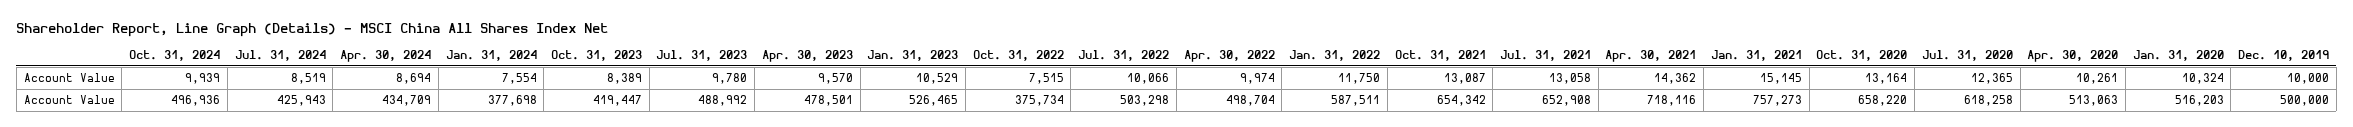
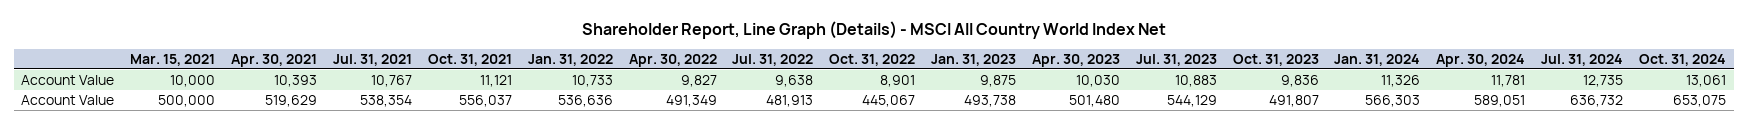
- Shareholder Report, Line Graph (Details) - MSCI China All Shares Index Net
+ Shareholder Report, Line Graph (Details) - MSCI All Country World Index Net
- | Oct. 31, 2024 | Jul. 31, 2024 | Apr. 30, 2024 | Jan. 31, 2024 | Oct. 31, 2023 | Jul. 31, 2023 | Apr. 30, 2023 | Jan. 31, 2023 | Oct. 31, 2022 | Jul. 31, 2022 | Apr. 30, 2022 | Jan. 31, 2022 | Oct. 31, 2021 | Jul. 31, 2021 | Apr. 30, 2021 | Jan. 31, 2021 | Oct. 31, 2020 | Jul. 31, 2020 | Apr. 30, 2020 | Jan. 31, 2020 | Dec. 10, 2019
+ | Mar. 15, 2021 | Apr. 30, 2021 | Jul. 31, 2021 | Oct. 31, 2021 | Jan. 31, 2022 | Apr. 30, 2022 | Jul. 31, 2022 | Oct. 31, 2022 | Jan. 31, 2023 | Apr. 30, 2023 | Jul. 31, 2023 | Oct. 31, 2023 | Jan. 31, 2024 | Apr. 30, 2024 | Jul. 31, 2024 | Oct. 31, 2024
- Account Value | 9,939 | 8,519 | 8,694 | 7,554 | 8,389 | 9,780 | 9,570 | 10,529 | 7,515 | 10,066 | 9,974 | 11,750 | 13,087 | 13,058 | 14,362 | 15,145 | 13,164 | 12,365 | 10,261 | 10,324 | 10,000
- Account Value | 496,936 | 425,943 | 434,709 | 377,698 | 419,447 | 488,992 | 478,501 | 526,465 | 375,734 | 503,298 | 498,704 | 587,511 | 654,342 | 652,908 | 718,116 | 757,273 | 658,220 | 618,258 | 513,063 | 516,203 | 500,000
+ Account Value | 10,000 | 10,393 | 10,767 | 11,121 | 10,733 | 9,827 | 9,638 | 8,901 | 9,875 | 10,030 | 10,883 | 9,836 | 11,326 | 11,781 | 12,735 | 13,061
+ Account Value | 500,000 | 519,629 | 538,354 | 556,037 | 536,636 | 491,349 | 481,913 | 445,067 | 493,738 | 501,480 | 544,129 | 491,807 | 566,303 | 589,051 | 636,732 | 653,075

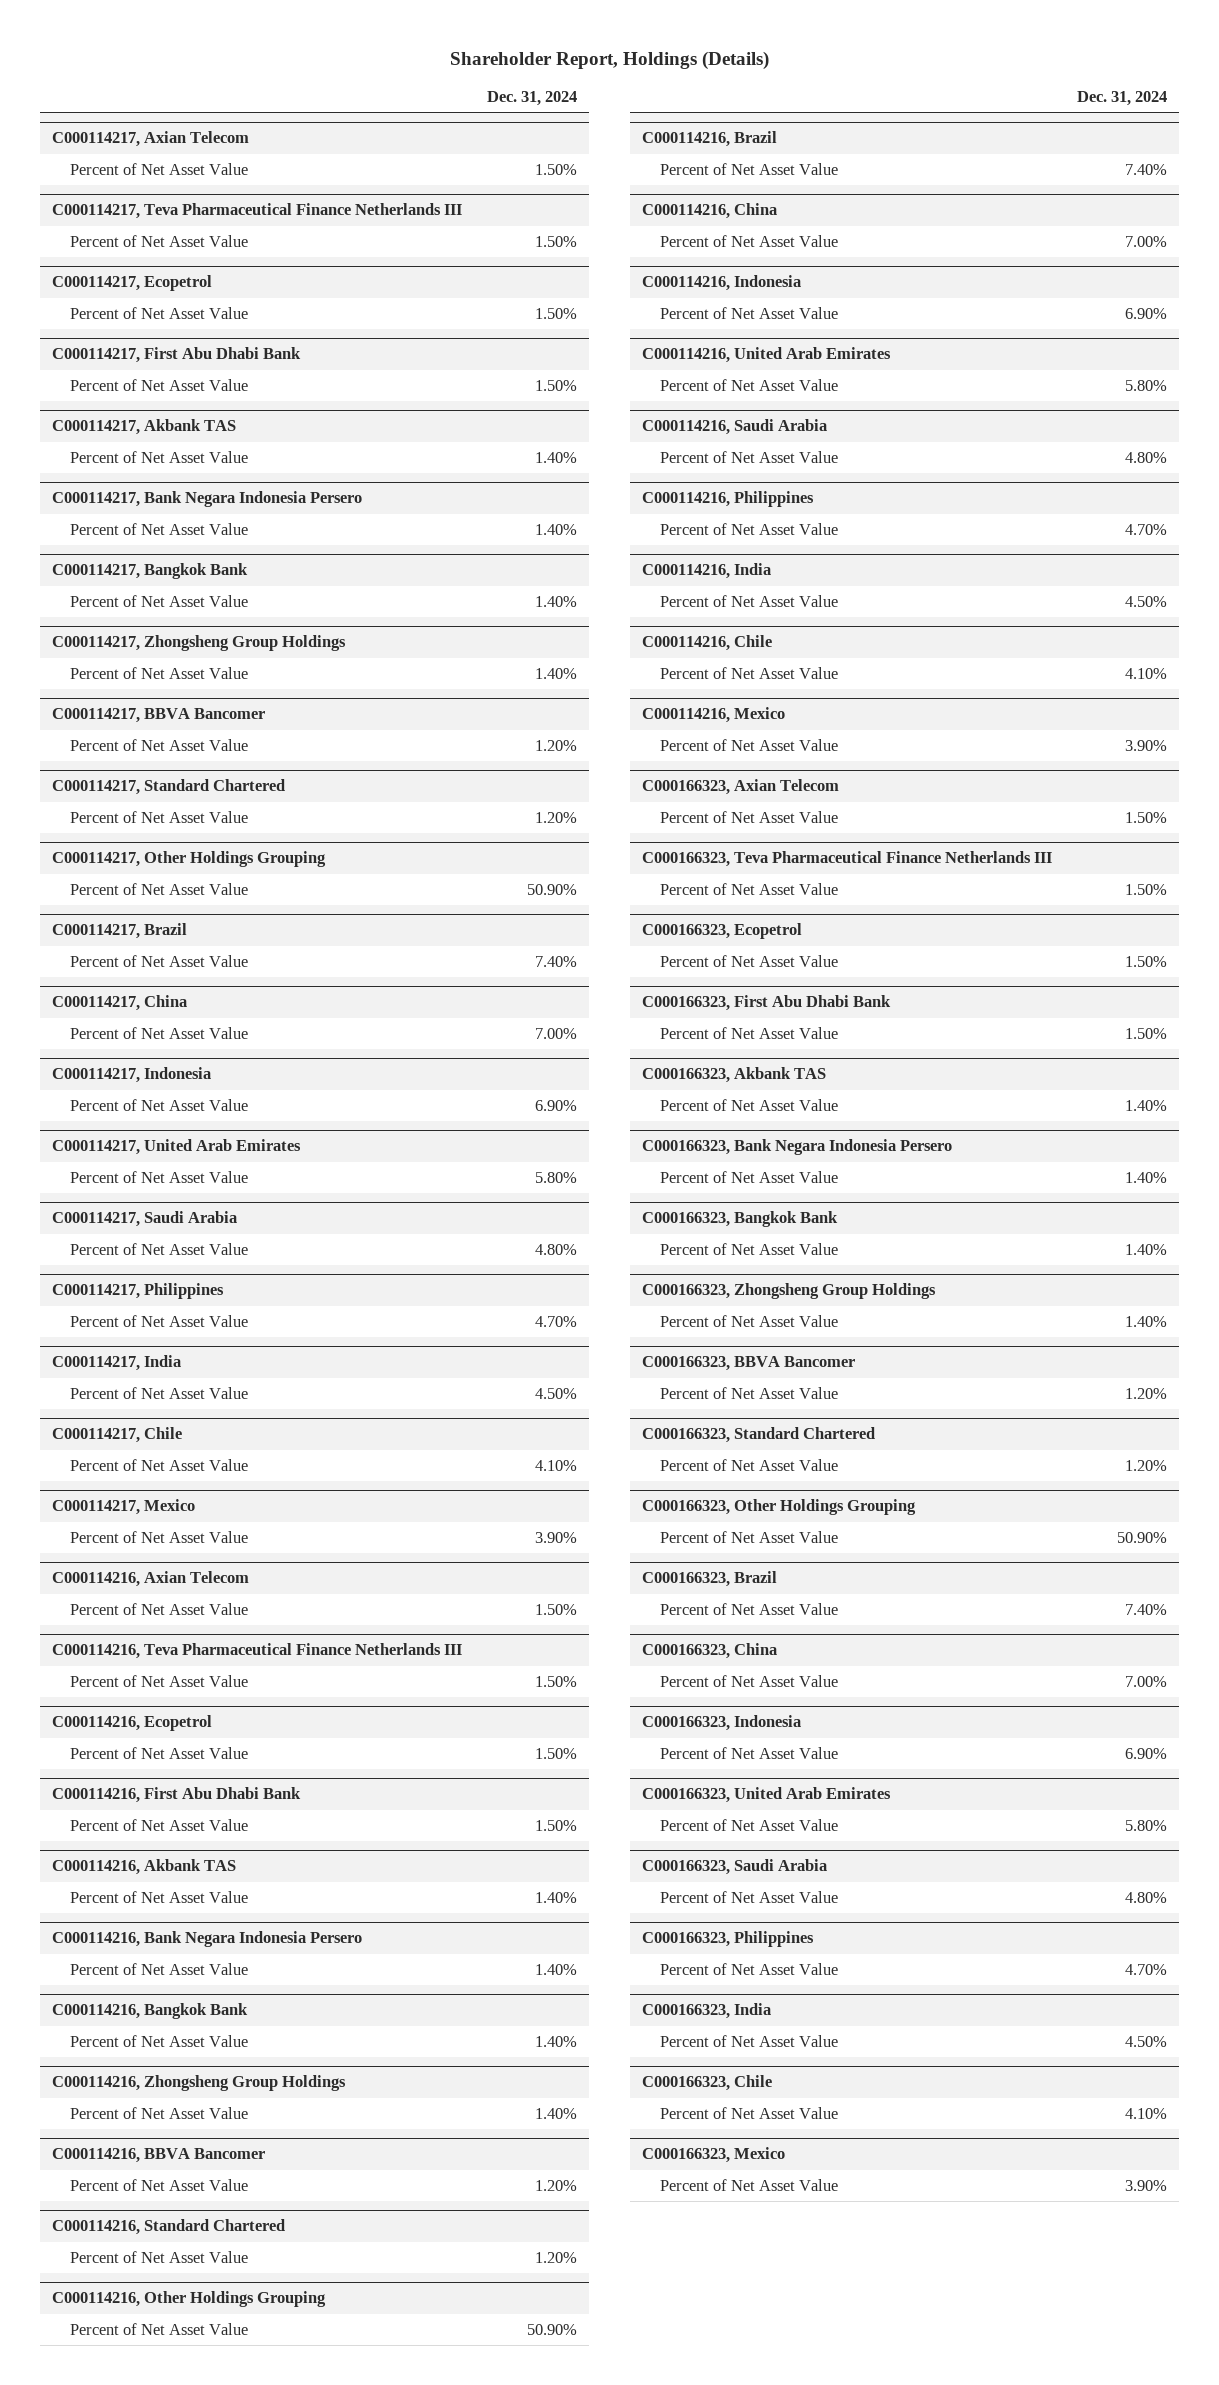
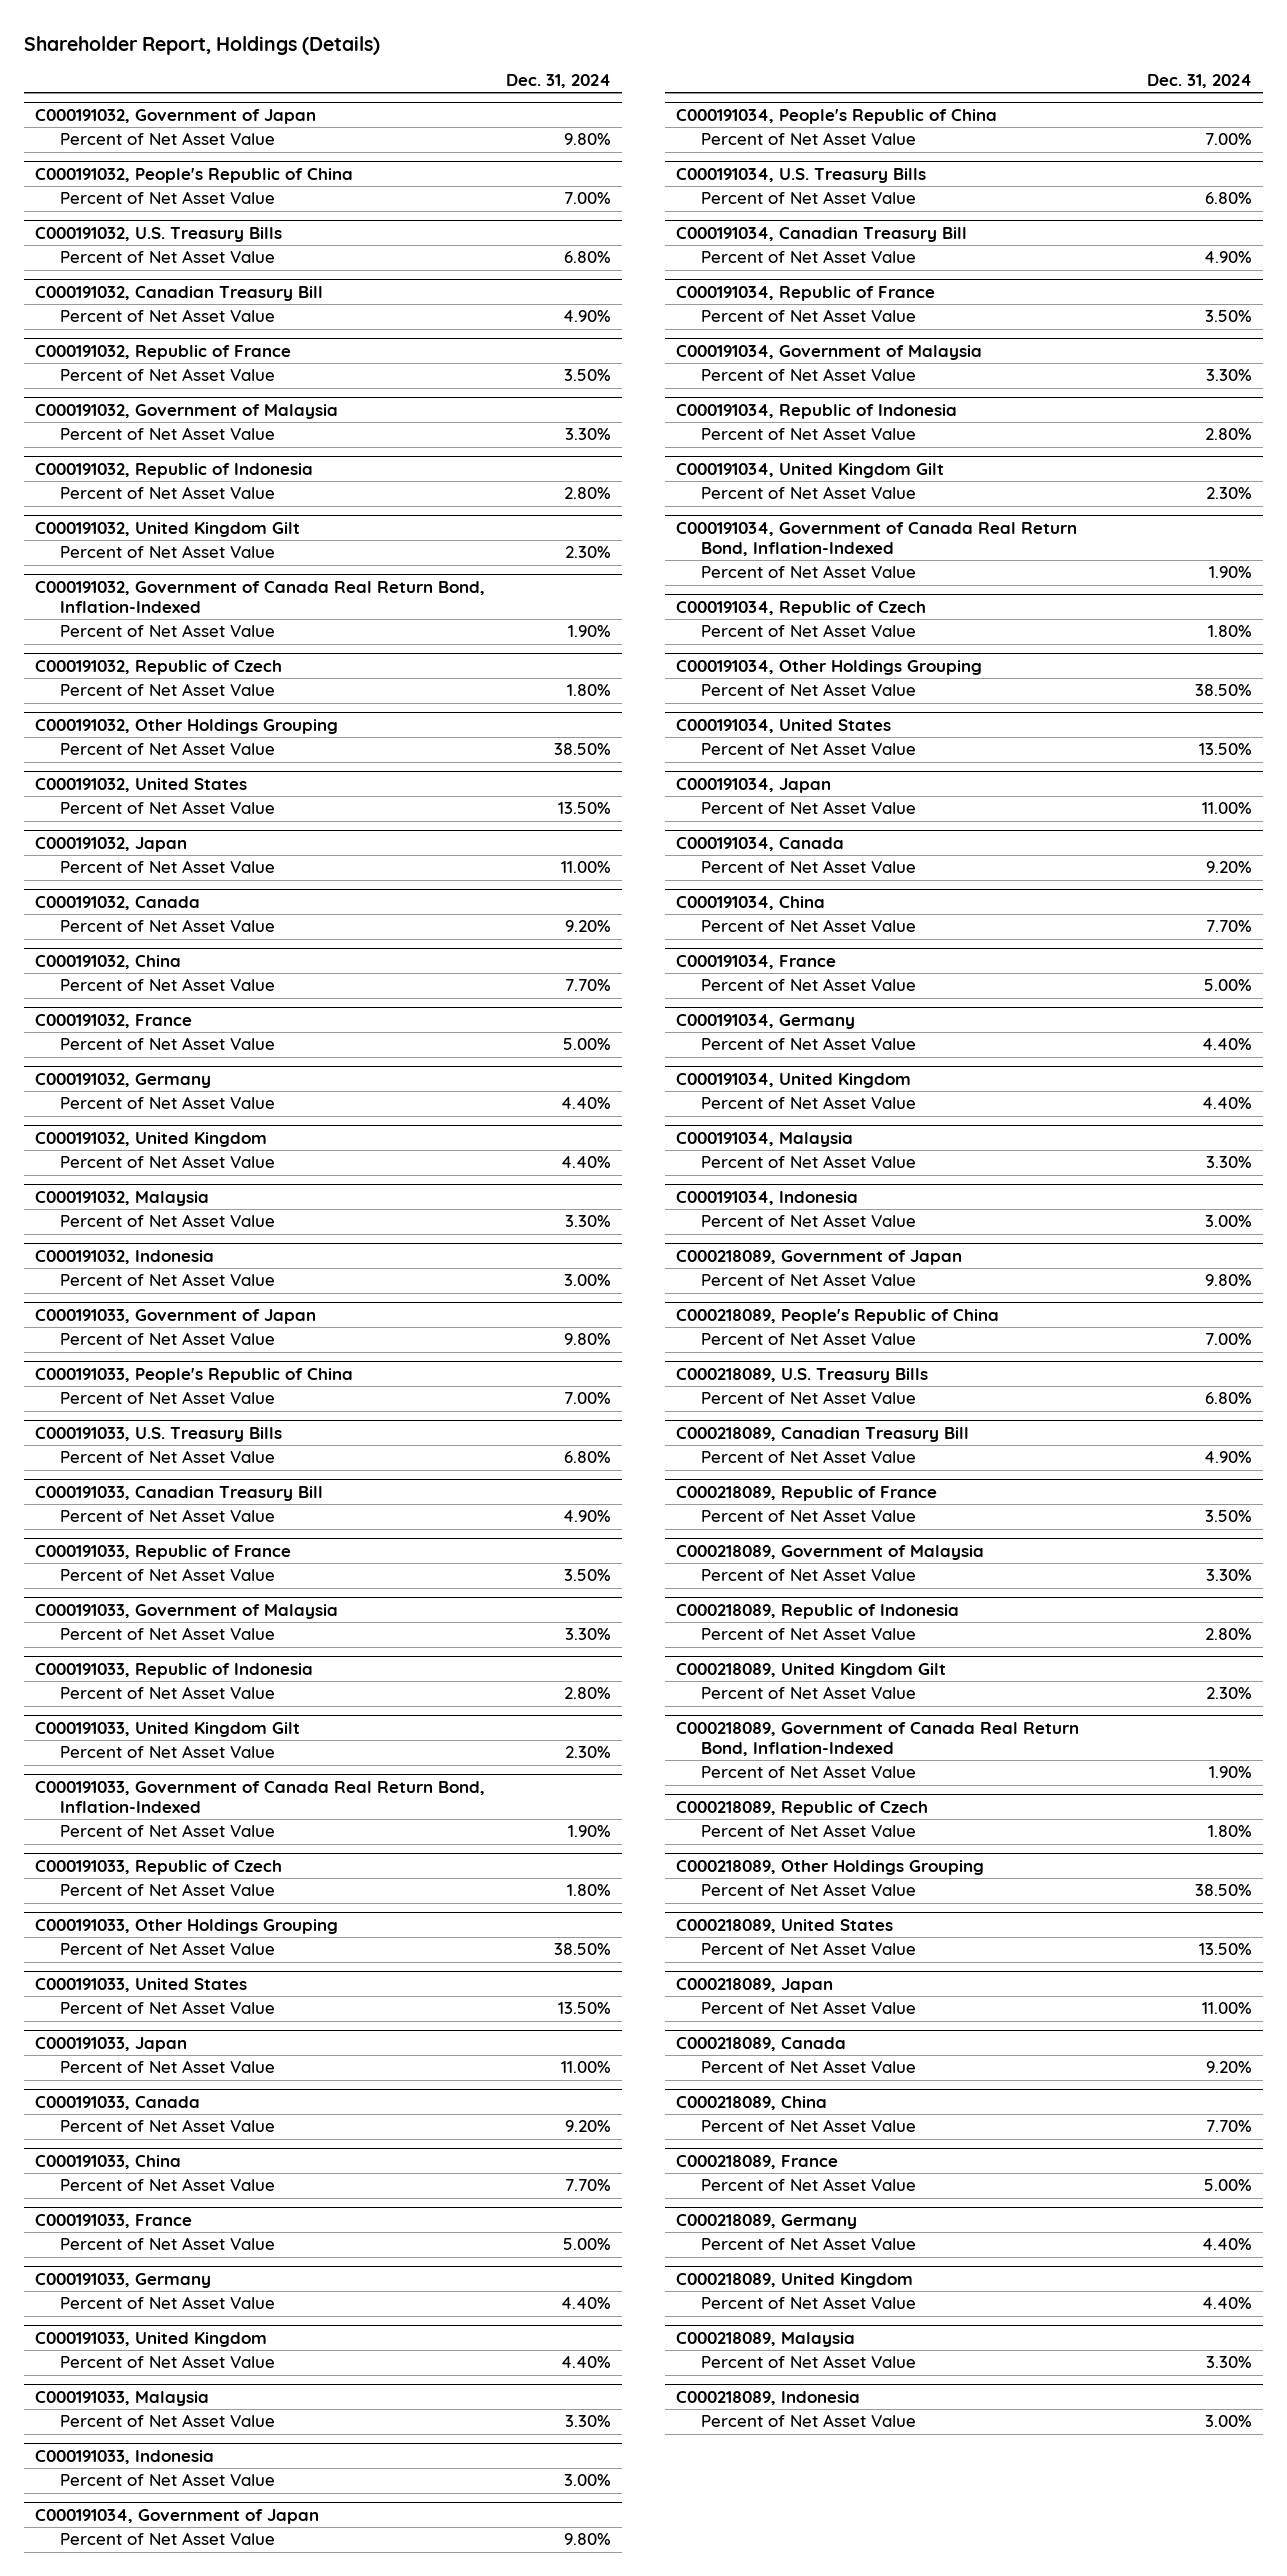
- C000114217, Axian Telecom
- Percent of Net Asset Value | 1.50%
- C000114217, Teva Pharmaceutical Finance Netherlands III
- Percent of Net Asset Value | 1.50%
- C000114217, Ecopetrol
- Percent of Net Asset Value | 1.50%
- C000114217, First Abu Dhabi Bank
- Percent of Net Asset Value | 1.50%
- C000114217, Akbank TAS
- Percent of Net Asset Value | 1.40%
- C000114217, Bank Negara Indonesia Persero
- Percent of Net Asset Value | 1.40%
- C000114217, Bangkok Bank
- Percent of Net Asset Value | 1.40%
- C000114217, Zhongsheng Group Holdings
- Percent of Net Asset Value | 1.40%
- C000114217, BBVA Bancomer
- Percent of Net Asset Value | 1.20%
- C000114217, Standard Chartered
- Percent of Net Asset Value | 1.20%
- C000114217, Other Holdings Grouping
- Percent of Net Asset Value | 50.90%
- C000114217, Brazil
- Percent of Net Asset Value | 7.40%
- C000114217, China
+ C000191032, Government of Japan
+ Percent of Net Asset Value | 9.80%
+ C000191032, People's Republic of China
- C000114217, Indonesia
- Percent of Net Asset Value | 6.90%
- C000114217, United Arab Emirates
- Percent of Net Asset Value | 5.80%
- C000114217, Saudi Arabia
- Percent of Net Asset Value | 4.80%
- C000114217, Philippines
- Percent of Net Asset Value | 4.70%
- C000114217, India
- Percent of Net Asset Value | 4.50%
- C000114217, Chile
- Percent of Net Asset Value | 4.10%
- C000114217, Mexico
- Percent of Net Asset Value | 3.90%
- C000114216, Axian Telecom
- Percent of Net Asset Value | 1.50%
- C000114216, Teva Pharmaceutical Finance Netherlands III
- Percent of Net Asset Value | 1.50%
- C000114216, Ecopetrol
- Percent of Net Asset Value | 1.50%
- C000114216, First Abu Dhabi Bank
- Percent of Net Asset Value | 1.50%
- C000114216, Akbank TAS
- Percent of Net Asset Value | 1.40%
- C000114216, Bank Negara Indonesia Persero
- Percent of Net Asset Value | 1.40%
- C000114216, Bangkok Bank
- Percent of Net Asset Value | 1.40%
- C000114216, Zhongsheng Group Holdings
- Percent of Net Asset Value | 1.40%
- C000114216, BBVA Bancomer
- Percent of Net Asset Value | 1.20%
- C000114216, Standard Chartered
- Percent of Net Asset Value | 1.20%
- C000114216, Other Holdings Grouping
- Percent of Net Asset Value | 50.90%
- C000114216, Brazil
- Percent of Net Asset Value | 7.40%
- C000114216, China
+ C000191032, U.S. Treasury Bills
+ Percent of Net Asset Value | 6.80%
+ C000191032, Canadian Treasury Bill
+ Percent of Net Asset Value | 4.90%
+ C000191032, Republic of France
+ Percent of Net Asset Value | 3.50%
+ C000191032, Government of Malaysia
+ Percent of Net Asset Value | 3.30%
+ C000191032, Republic of Indonesia
+ Percent of Net Asset Value | 2.80%
+ C000191032, United Kingdom Gilt
+ Percent of Net Asset Value | 2.30%
+ C000191032, Government of Canada Real Return Bond, Inflation-Indexed
+ Percent of Net Asset Value | 1.90%
+ C000191032, Republic of Czech
+ Percent of Net Asset Value | 1.80%
+ C000191032, Other Holdings Grouping
+ Percent of Net Asset Value | 38.50%
+ C000191032, United States
+ Percent of Net Asset Value | 13.50%
+ C000191032, Japan
+ Percent of Net Asset Value | 11.00%
+ C000191032, Canada
+ Percent of Net Asset Value | 9.20%
+ C000191032, China
+ Percent of Net Asset Value | 7.70%
+ C000191032, France
+ Percent of Net Asset Value | 5.00%
+ C000191032, Germany
+ Percent of Net Asset Value | 4.40%
+ C000191032, United Kingdom
+ Percent of Net Asset Value | 4.40%
+ C000191032, Malaysia
+ Percent of Net Asset Value | 3.30%
+ C000191032, Indonesia
+ Percent of Net Asset Value | 3.00%
+ C000191033, Government of Japan
+ Percent of Net Asset Value | 9.80%
+ C000191033, People's Republic of China
- C000114216, Indonesia
- Percent of Net Asset Value | 6.90%
- C000114216, United Arab Emirates
- Percent of Net Asset Value | 5.80%
- C000114216, Saudi Arabia
- Percent of Net Asset Value | 4.80%
- C000114216, Philippines
- Percent of Net Asset Value | 4.70%
- C000114216, India
- Percent of Net Asset Value | 4.50%
- C000114216, Chile
- Percent of Net Asset Value | 4.10%
- C000114216, Mexico
- Percent of Net Asset Value | 3.90%
- C000166323, Axian Telecom
- Percent of Net Asset Value | 1.50%
- C000166323, Teva Pharmaceutical Finance Netherlands III
- Percent of Net Asset Value | 1.50%
- C000166323, Ecopetrol
- Percent of Net Asset Value | 1.50%
- C000166323, First Abu Dhabi Bank
- Percent of Net Asset Value | 1.50%
- C000166323, Akbank TAS
- Percent of Net Asset Value | 1.40%
- C000166323, Bank Negara Indonesia Persero
- Percent of Net Asset Value | 1.40%
- C000166323, Bangkok Bank
- Percent of Net Asset Value | 1.40%
- C000166323, Zhongsheng Group Holdings
- Percent of Net Asset Value | 1.40%
- C000166323, BBVA Bancomer
- Percent of Net Asset Value | 1.20%
- C000166323, Standard Chartered
- Percent of Net Asset Value | 1.20%
- C000166323, Other Holdings Grouping
- Percent of Net Asset Value | 50.90%
- C000166323, Brazil
- Percent of Net Asset Value | 7.40%
- C000166323, China
+ C000191033, U.S. Treasury Bills
+ Percent of Net Asset Value | 6.80%
+ C000191033, Canadian Treasury Bill
+ Percent of Net Asset Value | 4.90%
+ C000191033, Republic of France
+ Percent of Net Asset Value | 3.50%
+ C000191033, Government of Malaysia
+ Percent of Net Asset Value | 3.30%
+ C000191033, Republic of Indonesia
+ Percent of Net Asset Value | 2.80%
+ C000191033, United Kingdom Gilt
+ Percent of Net Asset Value | 2.30%
+ C000191033, Government of Canada Real Return Bond, Inflation-Indexed
+ Percent of Net Asset Value | 1.90%
+ C000191033, Republic of Czech
+ Percent of Net Asset Value | 1.80%
+ C000191033, Other Holdings Grouping
+ Percent of Net Asset Value | 38.50%
+ C000191033, United States
+ Percent of Net Asset Value | 13.50%
+ C000191033, Japan
+ Percent of Net Asset Value | 11.00%
+ C000191033, Canada
+ Percent of Net Asset Value | 9.20%
+ C000191033, China
+ Percent of Net Asset Value | 7.70%
+ C000191033, France
+ Percent of Net Asset Value | 5.00%
+ C000191033, Germany
+ Percent of Net Asset Value | 4.40%
+ C000191033, United Kingdom
+ Percent of Net Asset Value | 4.40%
+ C000191033, Malaysia
+ Percent of Net Asset Value | 3.30%
+ C000191033, Indonesia
+ Percent of Net Asset Value | 3.00%
+ C000191034, Government of Japan
+ Percent of Net Asset Value | 9.80%
+ C000191034, People's Republic of China
- C000166323, Indonesia
- Percent of Net Asset Value | 6.90%
- C000166323, United Arab Emirates
- Percent of Net Asset Value | 5.80%
- C000166323, Saudi Arabia
- Percent of Net Asset Value | 4.80%
- C000166323, Philippines
- Percent of Net Asset Value | 4.70%
- C000166323, India
- Percent of Net Asset Value | 4.50%
- C000166323, Chile
- Percent of Net Asset Value | 4.10%
- C000166323, Mexico
- Percent of Net Asset Value | 3.90%
+ C000191034, U.S. Treasury Bills
+ Percent of Net Asset Value | 6.80%
+ C000191034, Canadian Treasury Bill
+ Percent of Net Asset Value | 4.90%
+ C000191034, Republic of France
+ Percent of Net Asset Value | 3.50%
+ C000191034, Government of Malaysia
+ Percent of Net Asset Value | 3.30%
+ C000191034, Republic of Indonesia
+ Percent of Net Asset Value | 2.80%
+ C000191034, United Kingdom Gilt
+ Percent of Net Asset Value | 2.30%
+ C000191034, Government of Canada Real Return Bond, Inflation-Indexed
+ Percent of Net Asset Value | 1.90%
+ C000191034, Republic of Czech
+ Percent of Net Asset Value | 1.80%
+ C000191034, Other Holdings Grouping
+ Percent of Net Asset Value | 38.50%
+ C000191034, United States
+ Percent of Net Asset Value | 13.50%
+ C000191034, Japan
+ Percent of Net Asset Value | 11.00%
+ C000191034, Canada
+ Percent of Net Asset Value | 9.20%
+ C000191034, China
+ Percent of Net Asset Value | 7.70%
+ C000191034, France
+ Percent of Net Asset Value | 5.00%
+ C000191034, Germany
+ Percent of Net Asset Value | 4.40%
+ C000191034, United Kingdom
+ Percent of Net Asset Value | 4.40%
+ C000191034, Malaysia
+ Percent of Net Asset Value | 3.30%
+ C000191034, Indonesia
+ Percent of Net Asset Value | 3.00%
+ C000218089, Government of Japan
+ Percent of Net Asset Value | 9.80%
+ C000218089, People's Republic of China
+ Percent of Net Asset Value | 7.00%
+ C000218089, U.S. Treasury Bills
+ Percent of Net Asset Value | 6.80%
+ C000218089, Canadian Treasury Bill
+ Percent of Net Asset Value | 4.90%
+ C000218089, Republic of France
+ Percent of Net Asset Value | 3.50%
+ C000218089, Government of Malaysia
+ Percent of Net Asset Value | 3.30%
+ C000218089, Republic of Indonesia
+ Percent of Net Asset Value | 2.80%
+ C000218089, United Kingdom Gilt
+ Percent of Net Asset Value | 2.30%
+ C000218089, Government of Canada Real Return Bond, Inflation-Indexed
+ Percent of Net Asset Value | 1.90%
+ C000218089, Republic of Czech
+ Percent of Net Asset Value | 1.80%
+ C000218089, Other Holdings Grouping
+ Percent of Net Asset Value | 38.50%
+ C000218089, United States
+ Percent of Net Asset Value | 13.50%
+ C000218089, Japan
+ Percent of Net Asset Value | 11.00%
+ C000218089, Canada
+ Percent of Net Asset Value | 9.20%
+ C000218089, China
+ Percent of Net Asset Value | 7.70%
+ C000218089, France
+ Percent of Net Asset Value | 5.00%
+ C000218089, Germany
+ Percent of Net Asset Value | 4.40%
+ C000218089, United Kingdom
+ Percent of Net Asset Value | 4.40%
+ C000218089, Malaysia
+ Percent of Net Asset Value | 3.30%
+ C000218089, Indonesia
+ Percent of Net Asset Value | 3.00%

